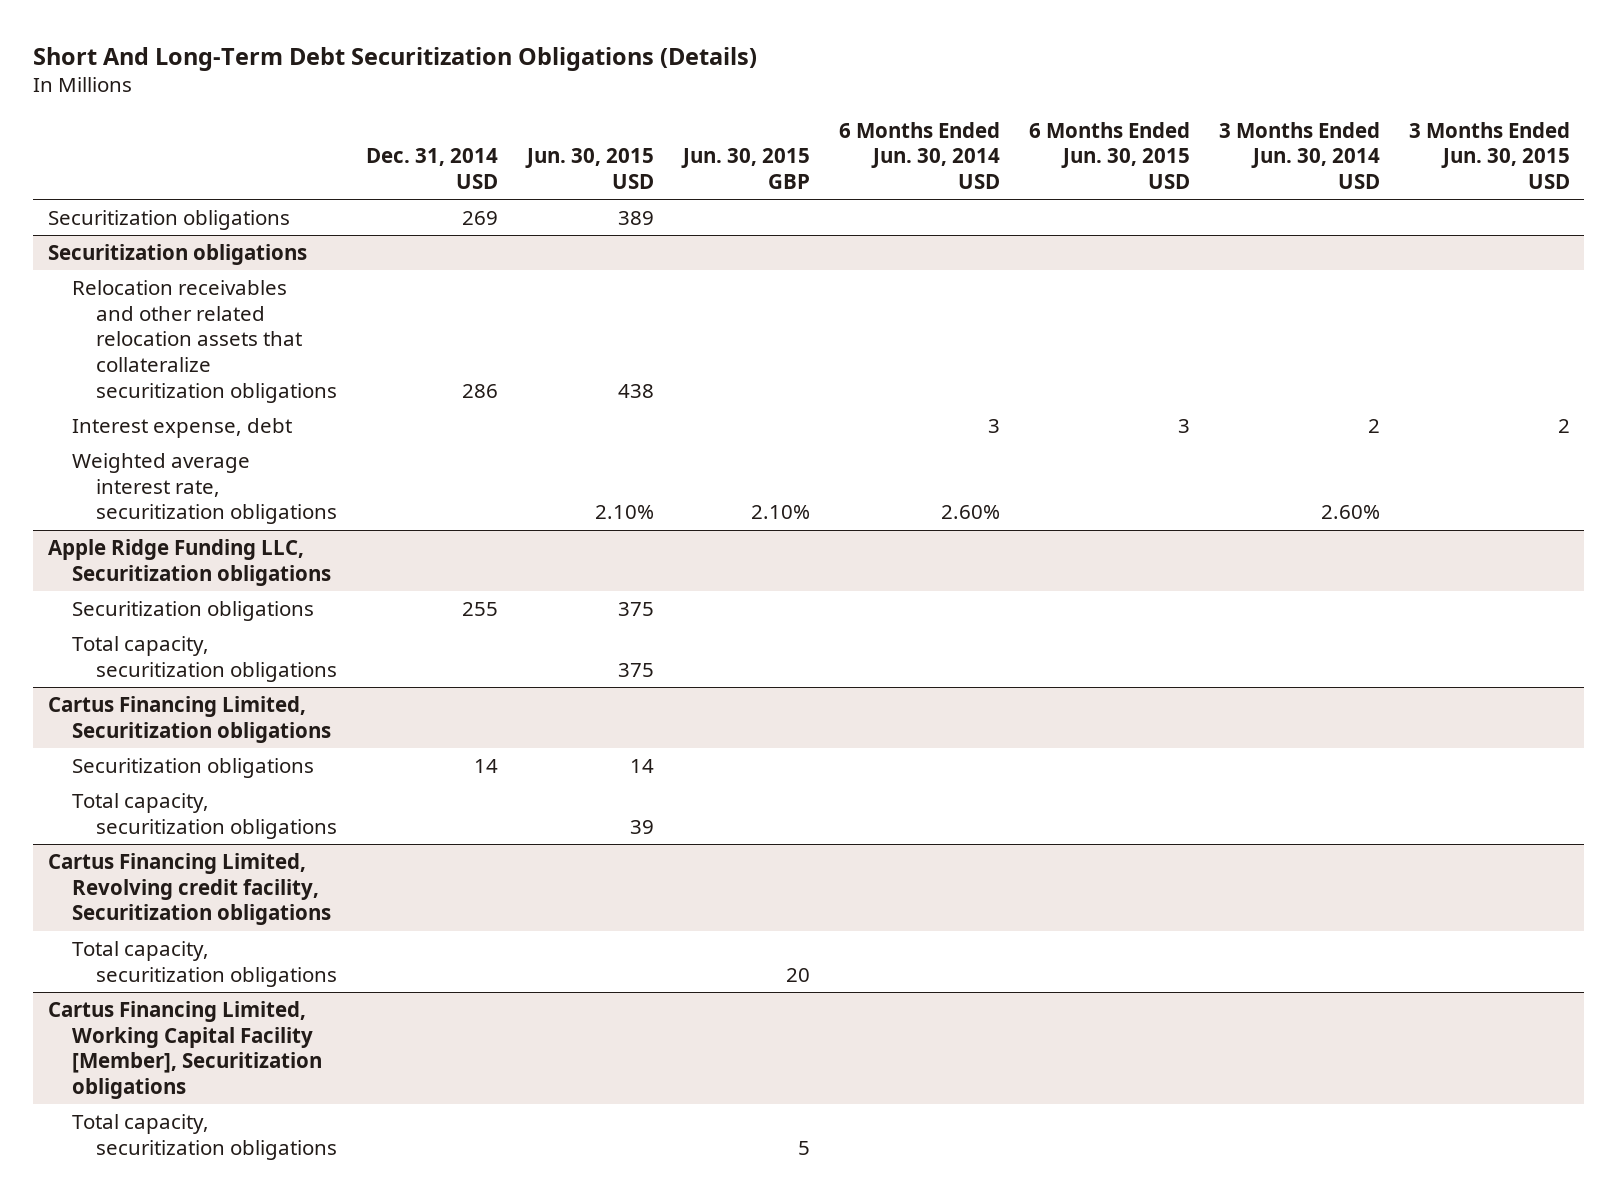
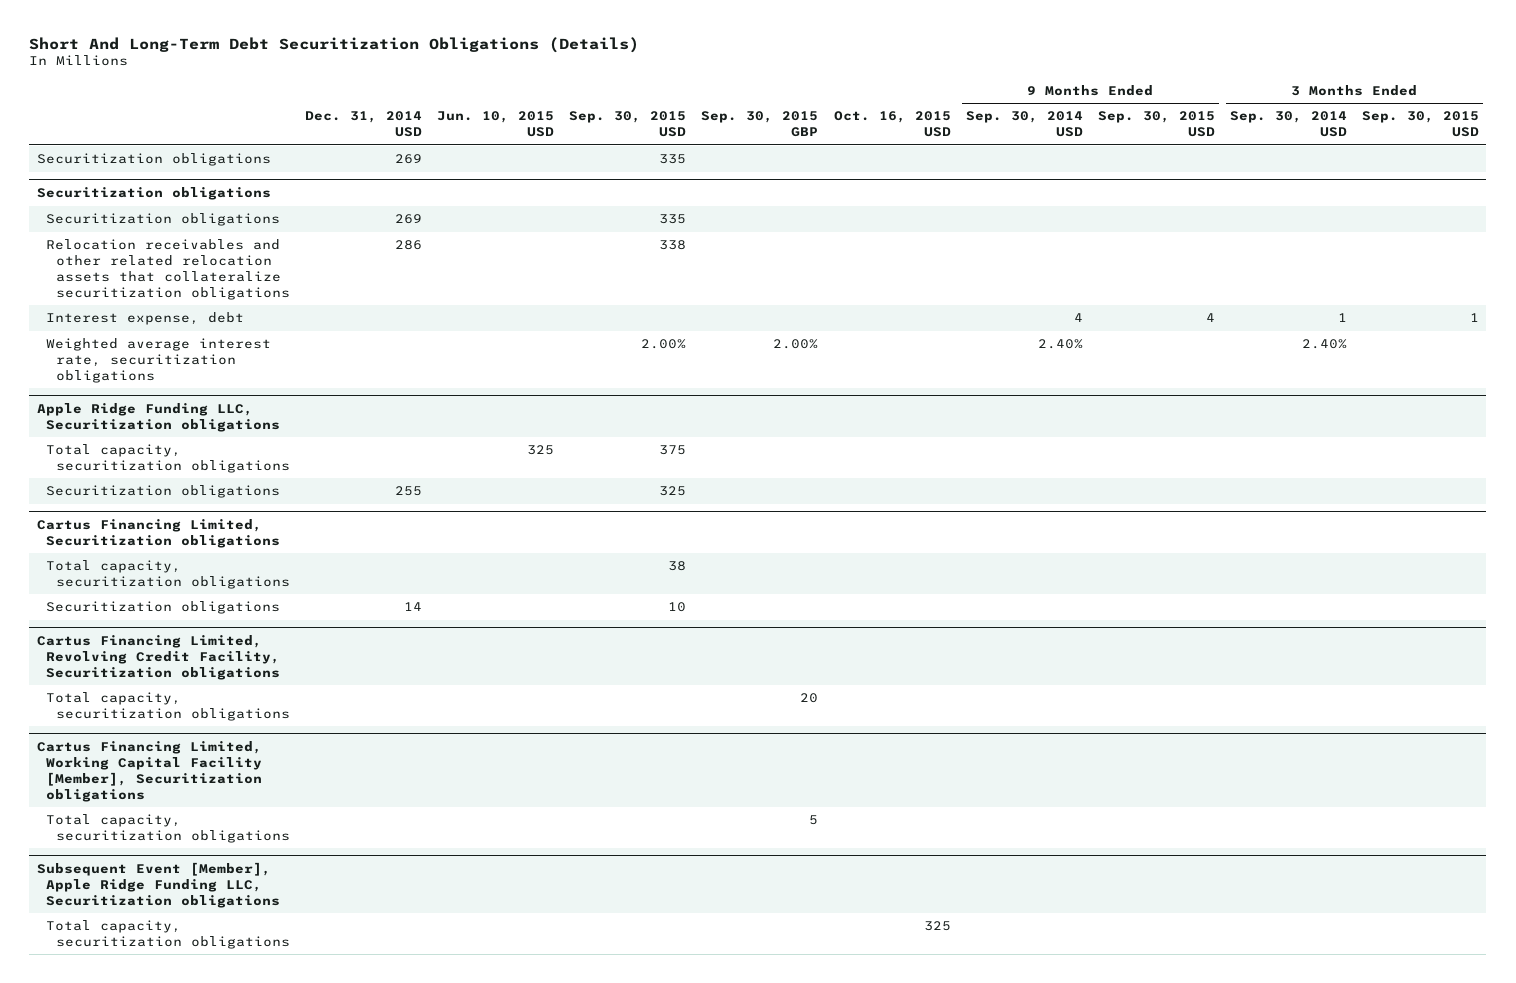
- | Dec. 31, 2014 USD | Jun. 30, 2015 USD | Jun. 30, 2015 GBP | 6 Months Ended Jun. 30, 2014 USD | 6 Months Ended Jun. 30, 2015 USD | 3 Months Ended Jun. 30, 2014 USD | 3 Months Ended Jun. 30, 2015 USD
+ | Dec. 31, 2014 USD | Jun. 10, 2015 USD | Sep. 30, 2015 USD | Sep. 30, 2015 GBP | Oct. 16, 2015 USD | 9 Months Ended Sep. 30, 2014 USD | 9 Months Ended Sep. 30, 2015 USD | 3 Months Ended Sep. 30, 2014 USD | 3 Months Ended Sep. 30, 2015 USD
@ Securitization obligations
+ Securitization obligations | 269 | | 335 | | | | | |
@ Apple Ridge Funding LLC, Securitization obligations
moved down: Securitization obligations | 255 | | 325 | | | | | |
- Cartus Financing Limited, Revolving credit facility, Securitization obligations
@ Cartus Financing Limited, Securitization obligations
moved down: Securitization obligations | 14 | | 10 | | | | | |
+ Cartus Financing Limited, Revolving Credit Facility, Securitization obligations
+ Subsequent Event [Member], Apple Ridge Funding LLC, Securitization obligations
+ Total capacity, securitization obligations | | | | | 325 | | | |

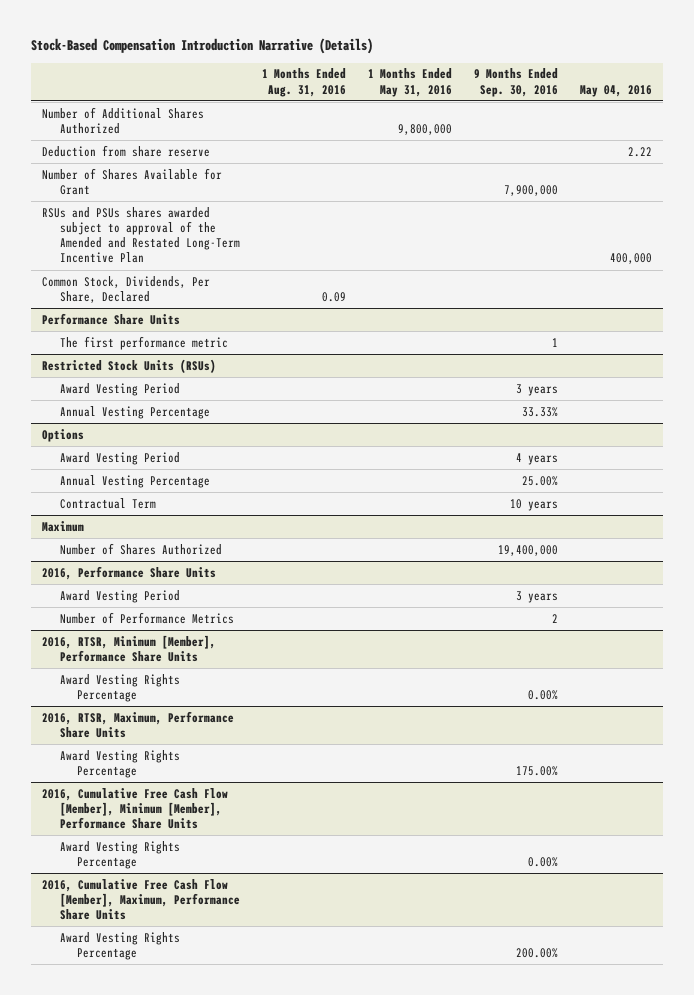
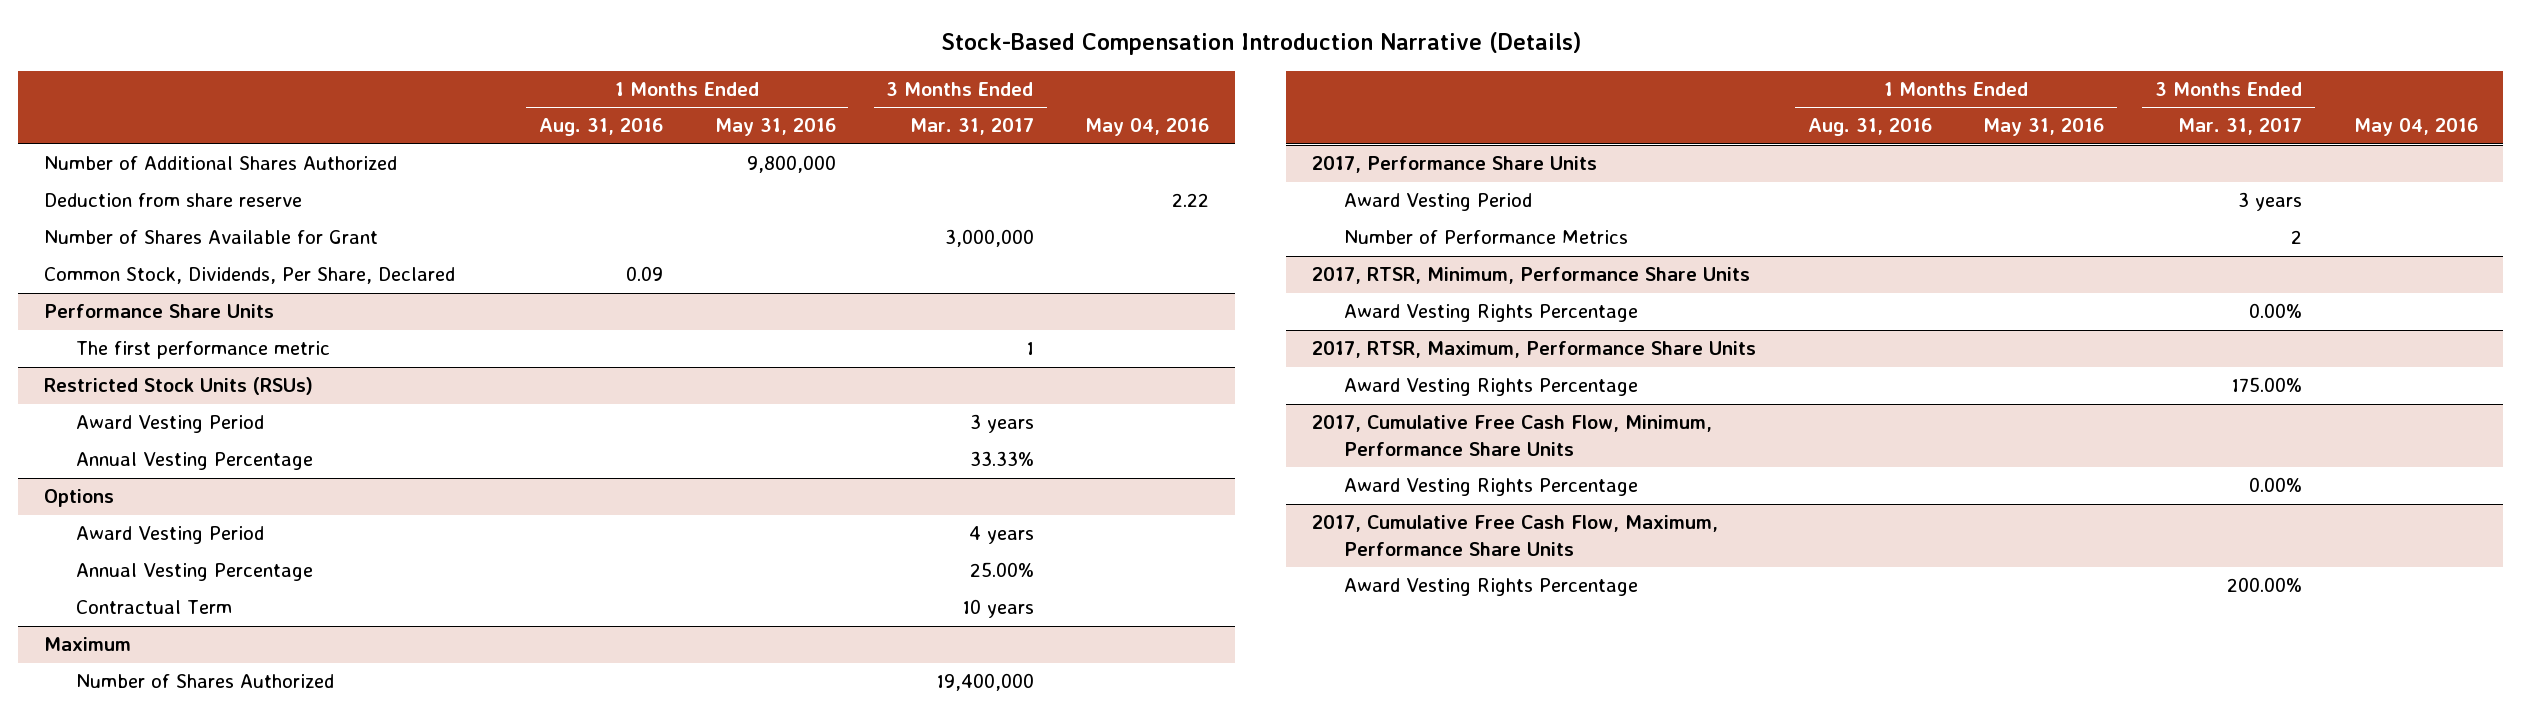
- | 1 Months Ended Aug. 31, 2016 | 1 Months Ended May 31, 2016 | 9 Months Ended Sep. 30, 2016 | May 04, 2016
+ | 1 Months Ended Aug. 31, 2016 | 1 Months Ended May 31, 2016 | 3 Months Ended Mar. 31, 2017 | May 04, 2016
- RSUs and PSUs shares awarded subject to approval of the Amended and Restated Long-Term Incentive Plan | | | | 400,000
- 2016, Performance Share Units
+ 2017, Performance Share Units
- 2016, RTSR, Minimum [Member], Performance Share Units
+ 2017, RTSR, Minimum, Performance Share Units
- 2016, RTSR, Maximum, Performance Share Units
+ 2017, RTSR, Maximum, Performance Share Units
- 2016, Cumulative Free Cash Flow [Member], Minimum [Member], Performance Share Units
+ 2017, Cumulative Free Cash Flow, Minimum, Performance Share Units
- 2016, Cumulative Free Cash Flow [Member], Maximum, Performance Share Units
+ 2017, Cumulative Free Cash Flow, Maximum, Performance Share Units

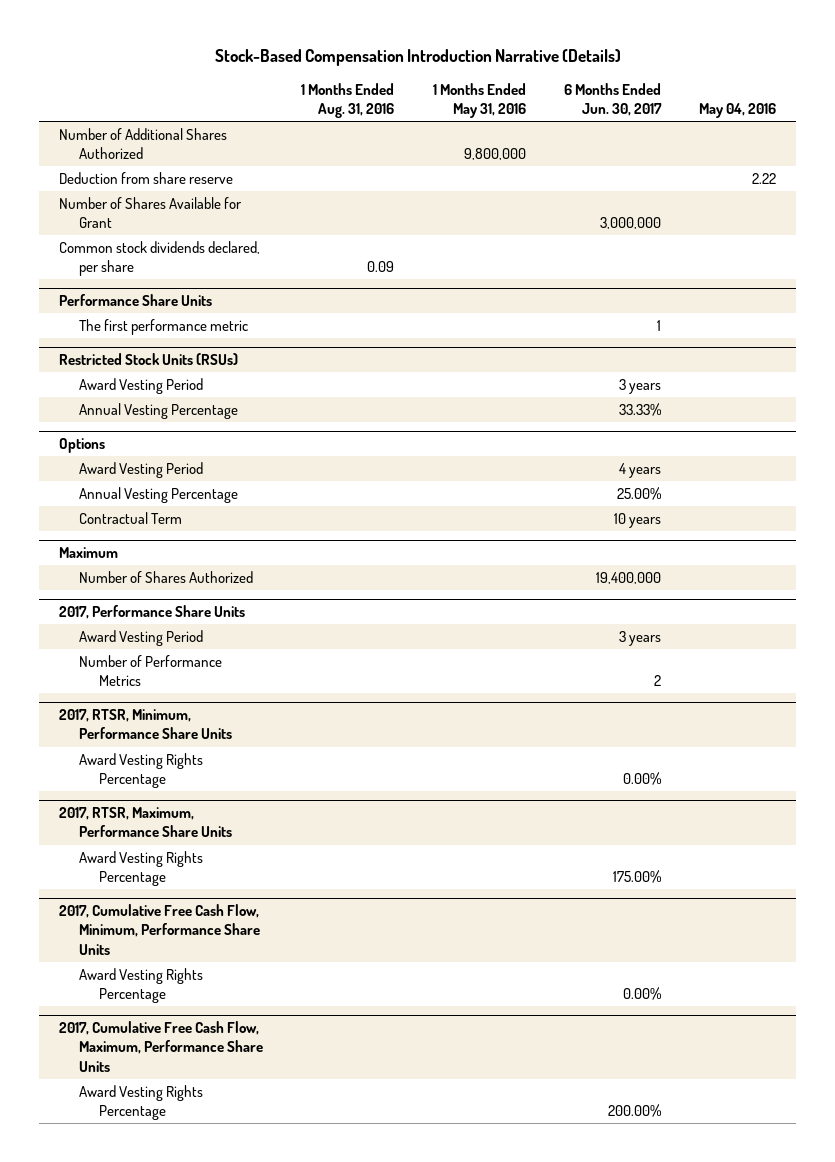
- | 1 Months Ended Aug. 31, 2016 | 1 Months Ended May 31, 2016 | 3 Months Ended Mar. 31, 2017 | May 04, 2016
+ | 1 Months Ended Aug. 31, 2016 | 1 Months Ended May 31, 2016 | 6 Months Ended Jun. 30, 2017 | May 04, 2016
- Common Stock, Dividends, Per Share, Declared | 0.09 | | |
+ Common stock dividends declared, per share | 0.09 | | |

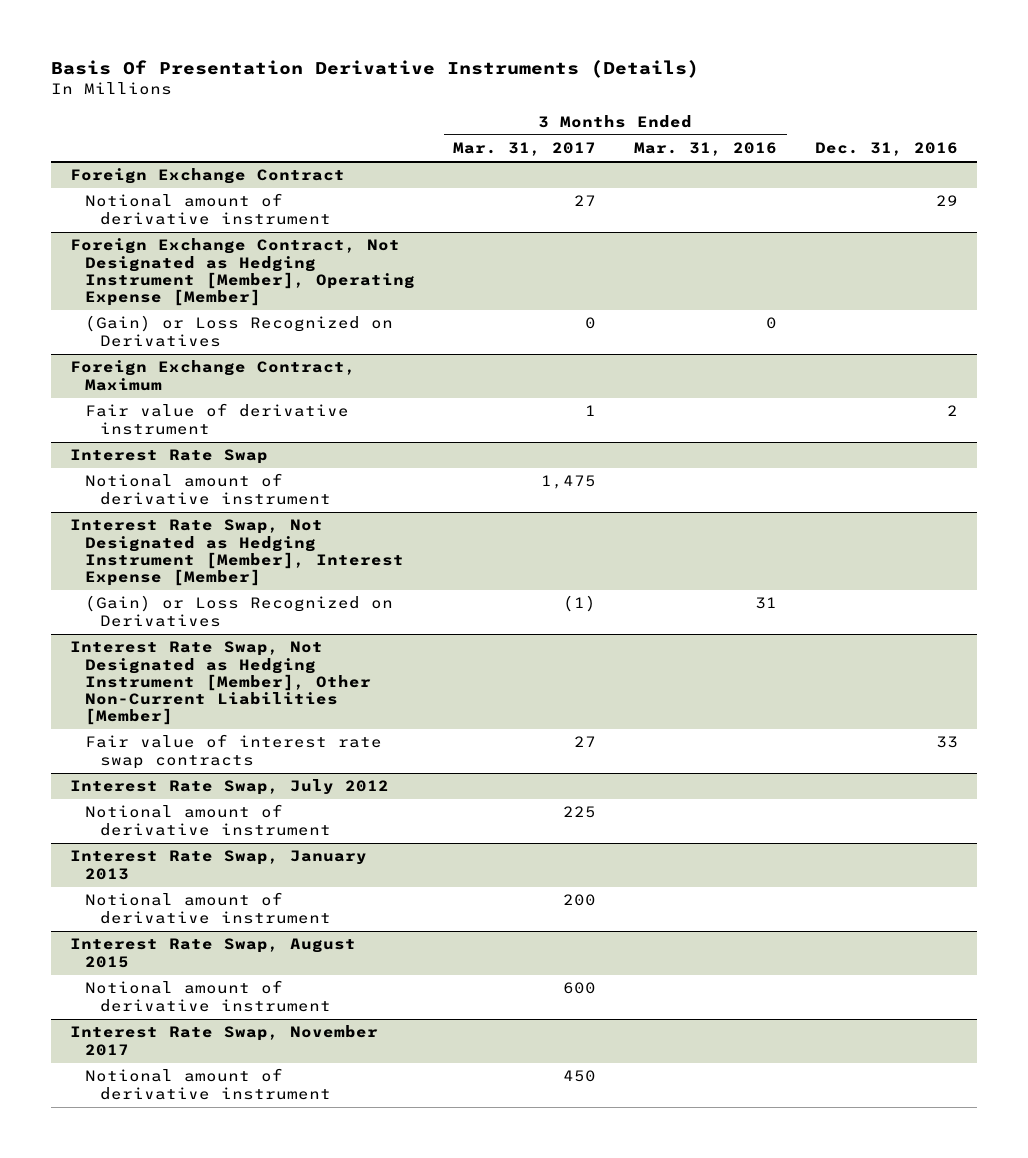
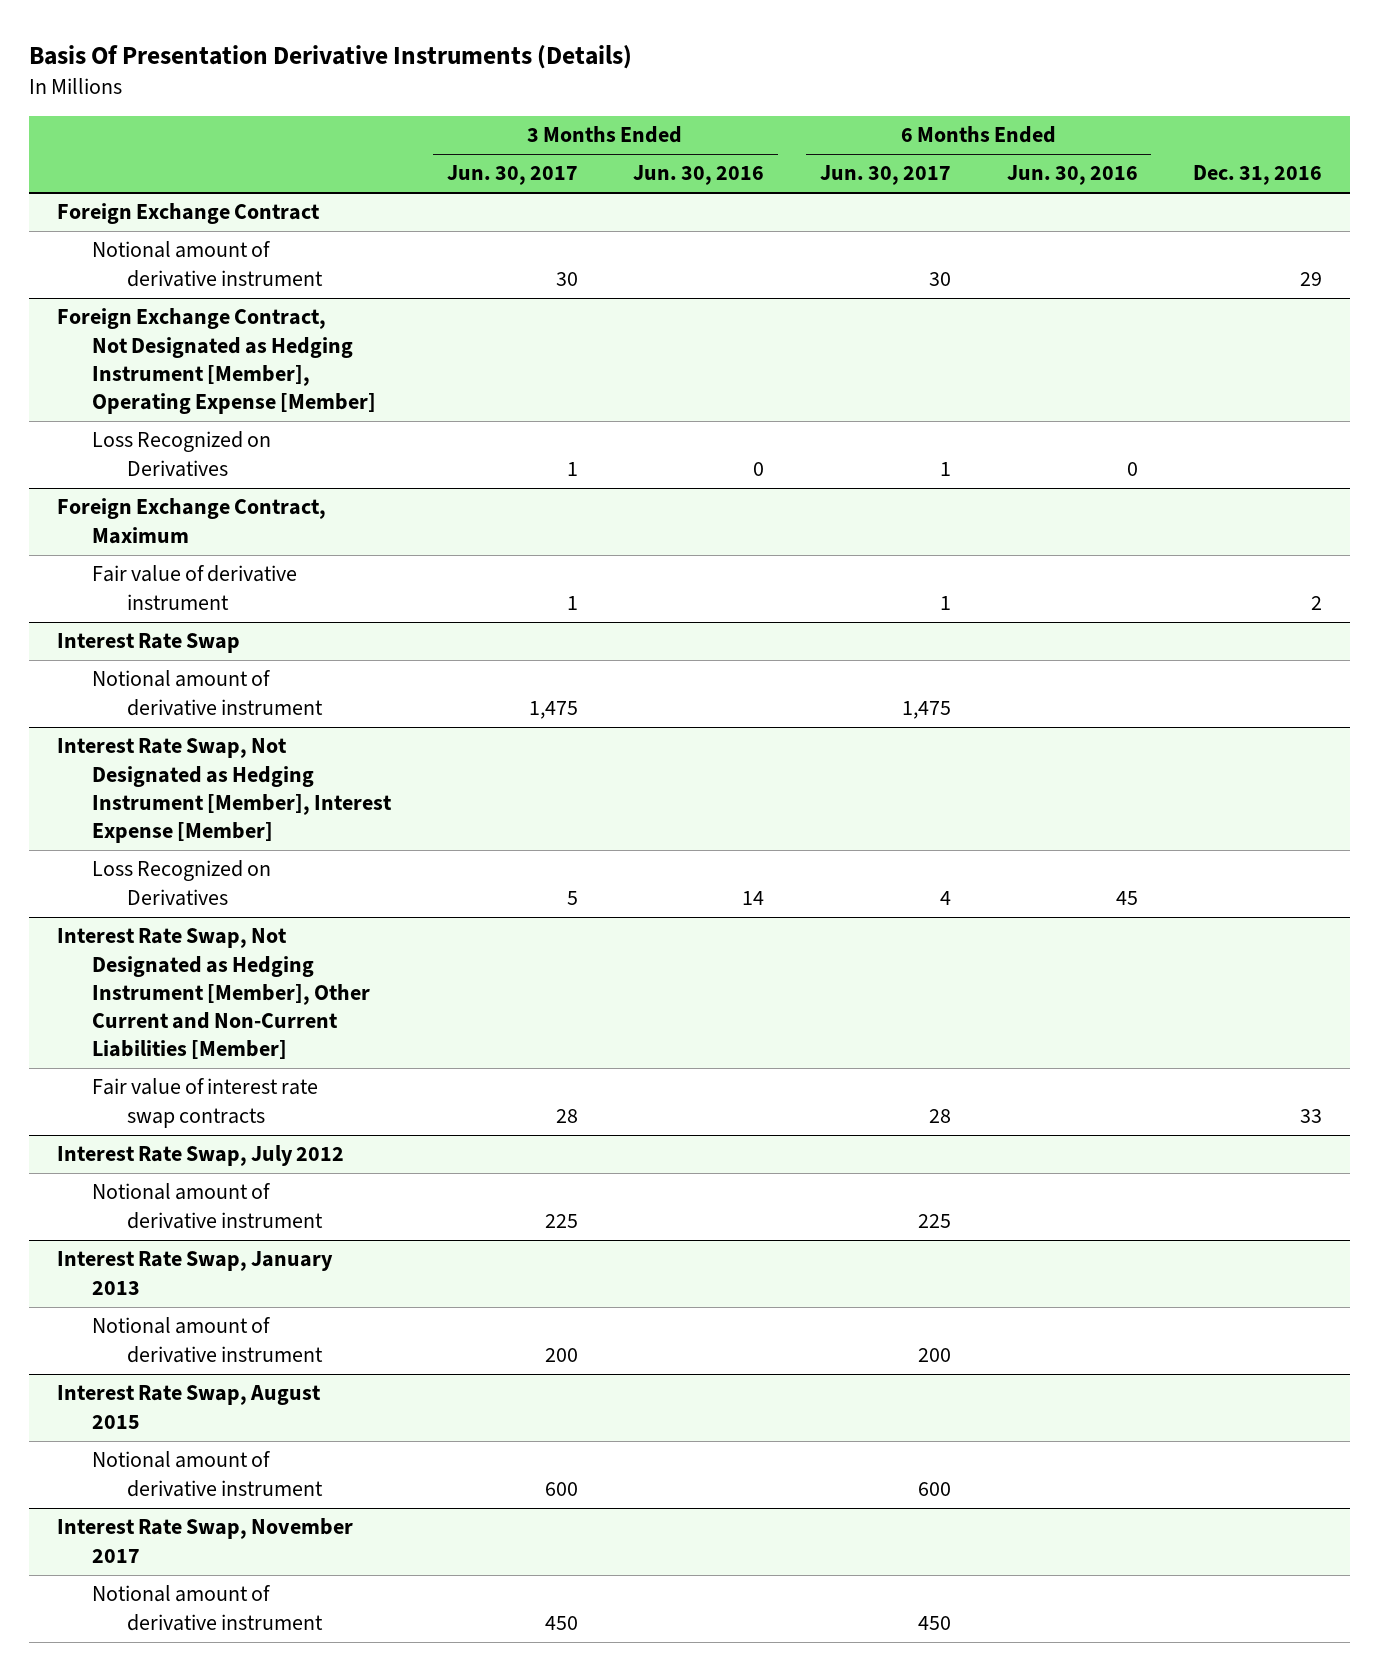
- | 3 Months Ended Mar. 31, 2017 | 3 Months Ended Mar. 31, 2016 | Dec. 31, 2016
+ | 3 Months Ended Jun. 30, 2017 | 3 Months Ended Jun. 30, 2016 | 6 Months Ended Jun. 30, 2017 | 6 Months Ended Jun. 30, 2016 | Dec. 31, 2016
@ Foreign Exchange Contract, Not Designated as Hedging Instrument [Member], Operating Expense [Member]
- (Gain) or Loss Recognized on Derivatives | 0 | 0 |
+ Loss Recognized on Derivatives | 1 | 0 | 1 | 0 |
@ Interest Rate Swap, Not Designated as Hedging Instrument [Member], Interest Expense [Member]
- (Gain) or Loss Recognized on Derivatives | (1) | 31 |
- Interest Rate Swap, Not Designated as Hedging Instrument [Member], Other Non-Current Liabilities [Member]
@ Interest Rate Swap, Not Designated as Hedging Instrument [Member], Interest Expense [Member]
+ Loss Recognized on Derivatives | 5 | 14 | 4 | 45 |
+ Interest Rate Swap, Not Designated as Hedging Instrument [Member], Other Current and Non-Current Liabilities [Member]

